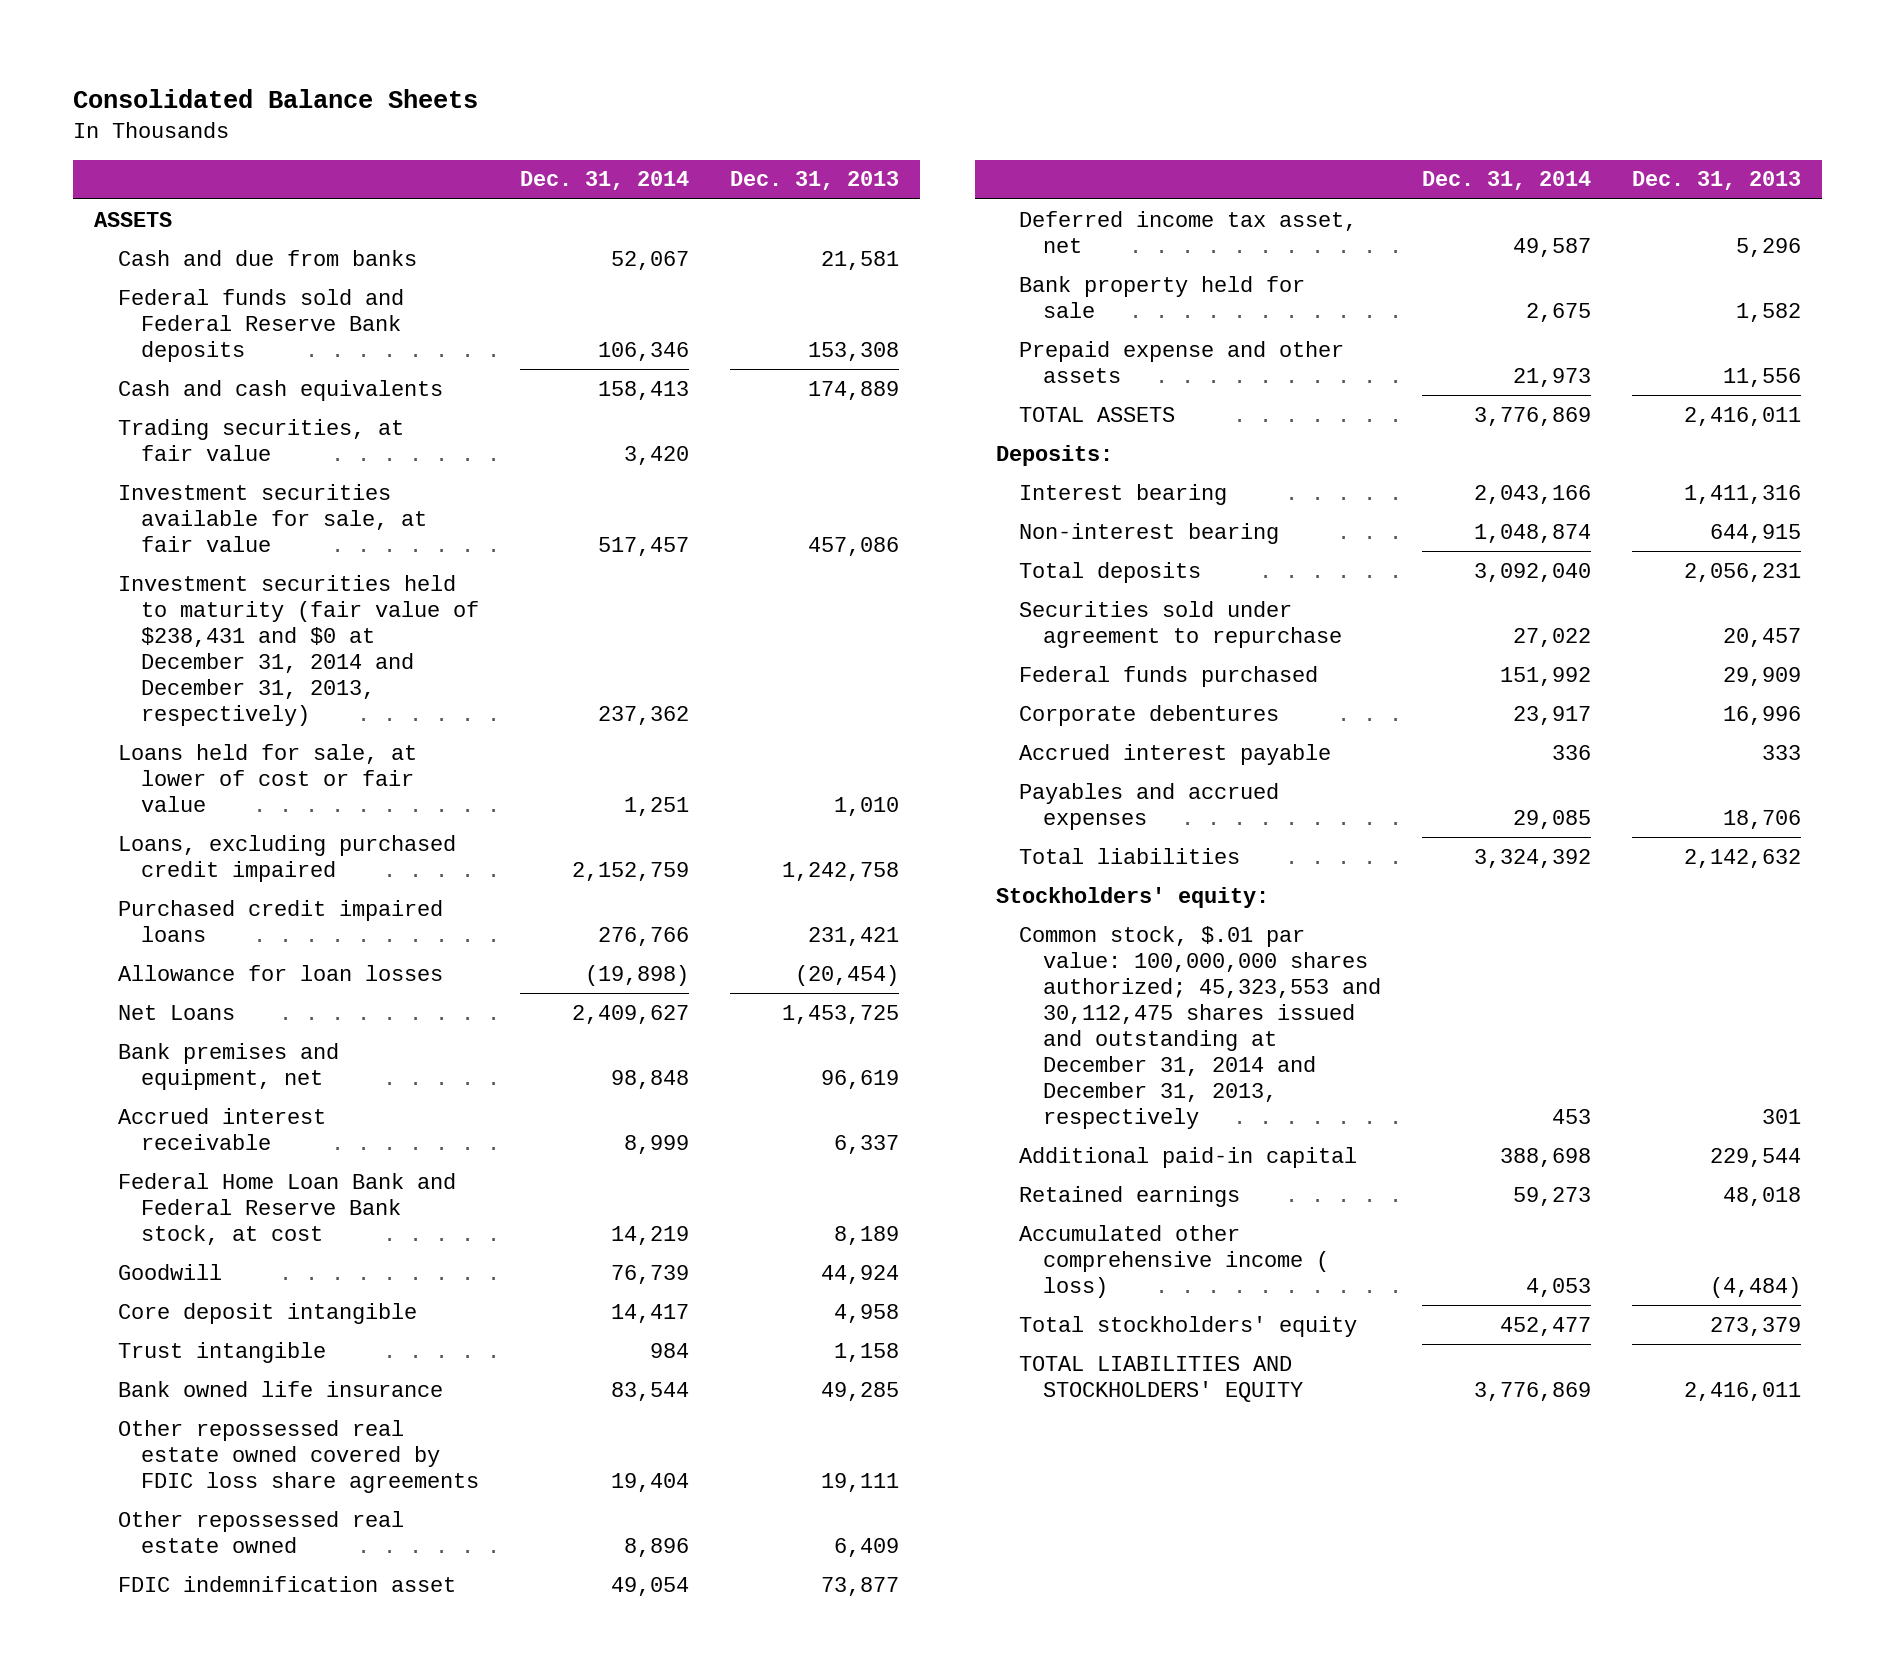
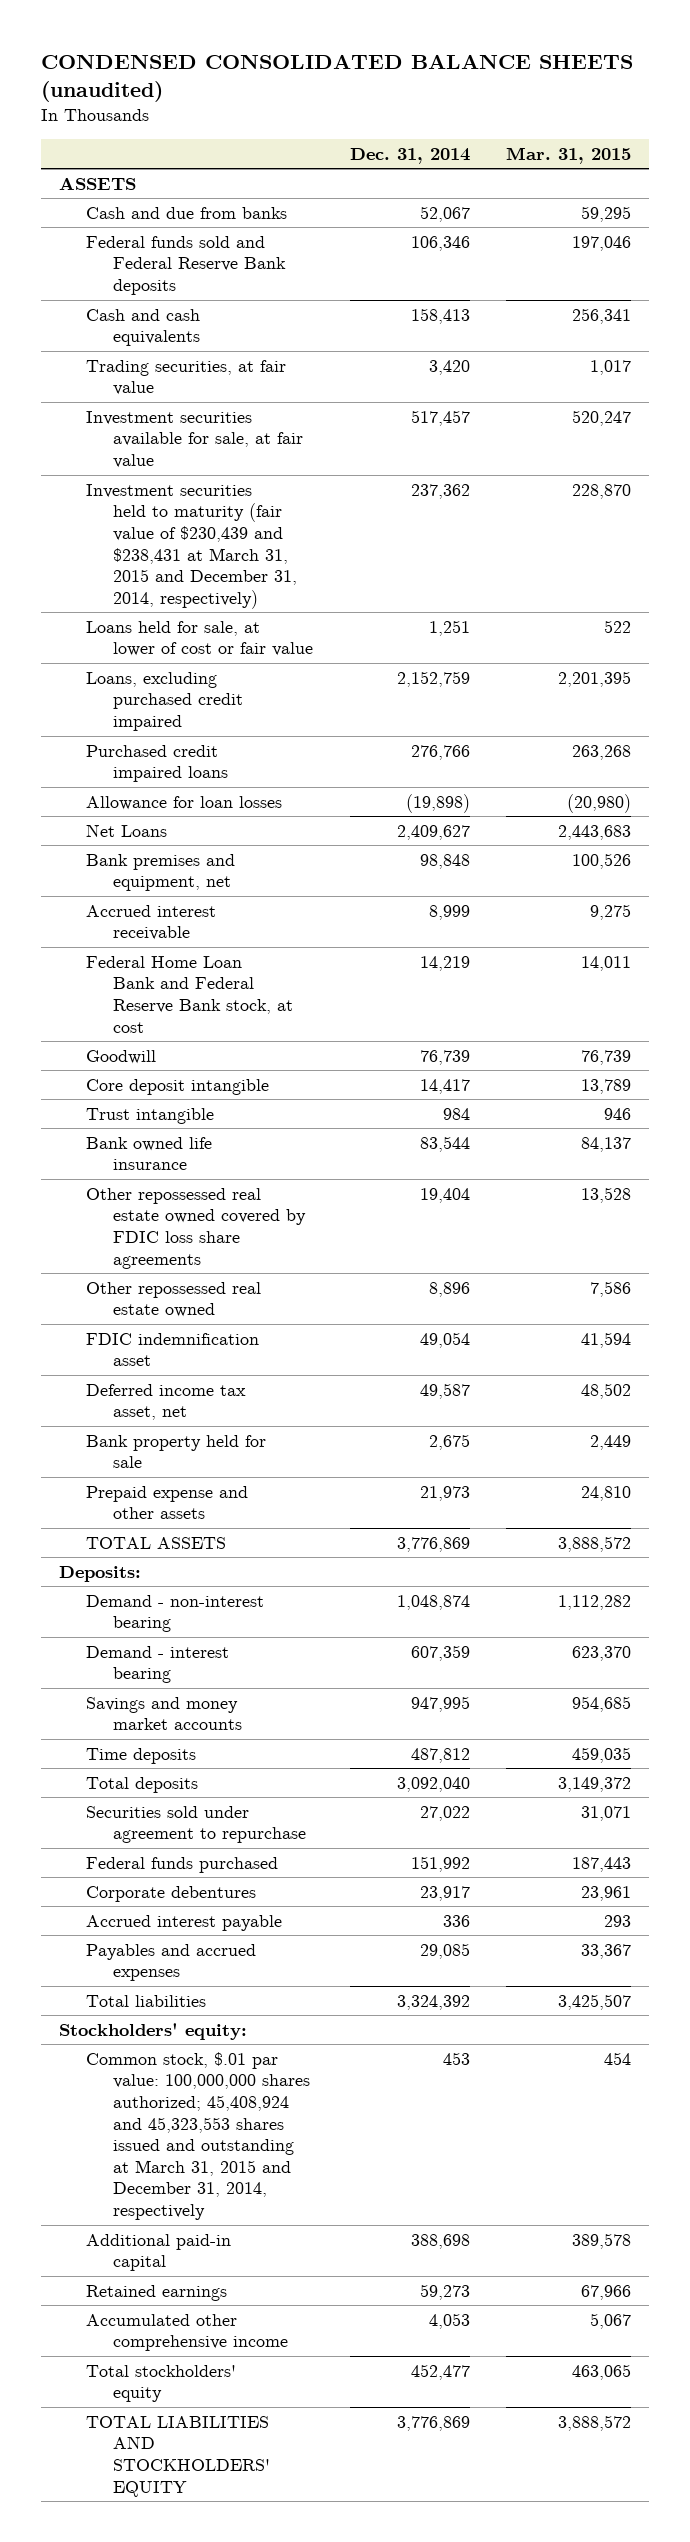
- Consolidated Balance Sheets
+ CONDENSED CONSOLIDATED BALANCE SHEETS (unaudited)
- | Dec. 31, 2014 | Dec. 31, 2013
+ | Dec. 31, 2014 | Mar. 31, 2015
- Investment securities held to maturity (fair value of $238,431 and $0 at December 31, 2014 and December 31, 2013, respectively) | 237,362 |
+ Investment securities held to maturity (fair value of $230,439 and $238,431 at March 31, 2015 and December 31, 2014, respectively) | 237,362 | 228,870
- Interest bearing | 2,043,166 | 1,411,316
- Non-interest bearing | 1,048,874 | 644,915
+ Demand - non-interest bearing | 1,048,874 | 1,112,282
+ Demand - interest bearing | 607,359 | 623,370
+ Savings and money market accounts | 947,995 | 954,685
+ Time deposits | 487,812 | 459,035
- Common stock, $.01 par value: 100,000,000 shares authorized; 45,323,553 and 30,112,475 shares issued and outstanding at December 31, 2014 and December 31, 2013, respectively | 453 | 301
+ Common stock, $.01 par value: 100,000,000 shares authorized; 45,408,924 and 45,323,553 shares issued and outstanding at March 31, 2015 and December 31, 2014, respectively | 453 | 454
- Accumulated other comprehensive income ( loss) | 4,053 | (4,484)
+ Accumulated other comprehensive income | 4,053 | 5,067

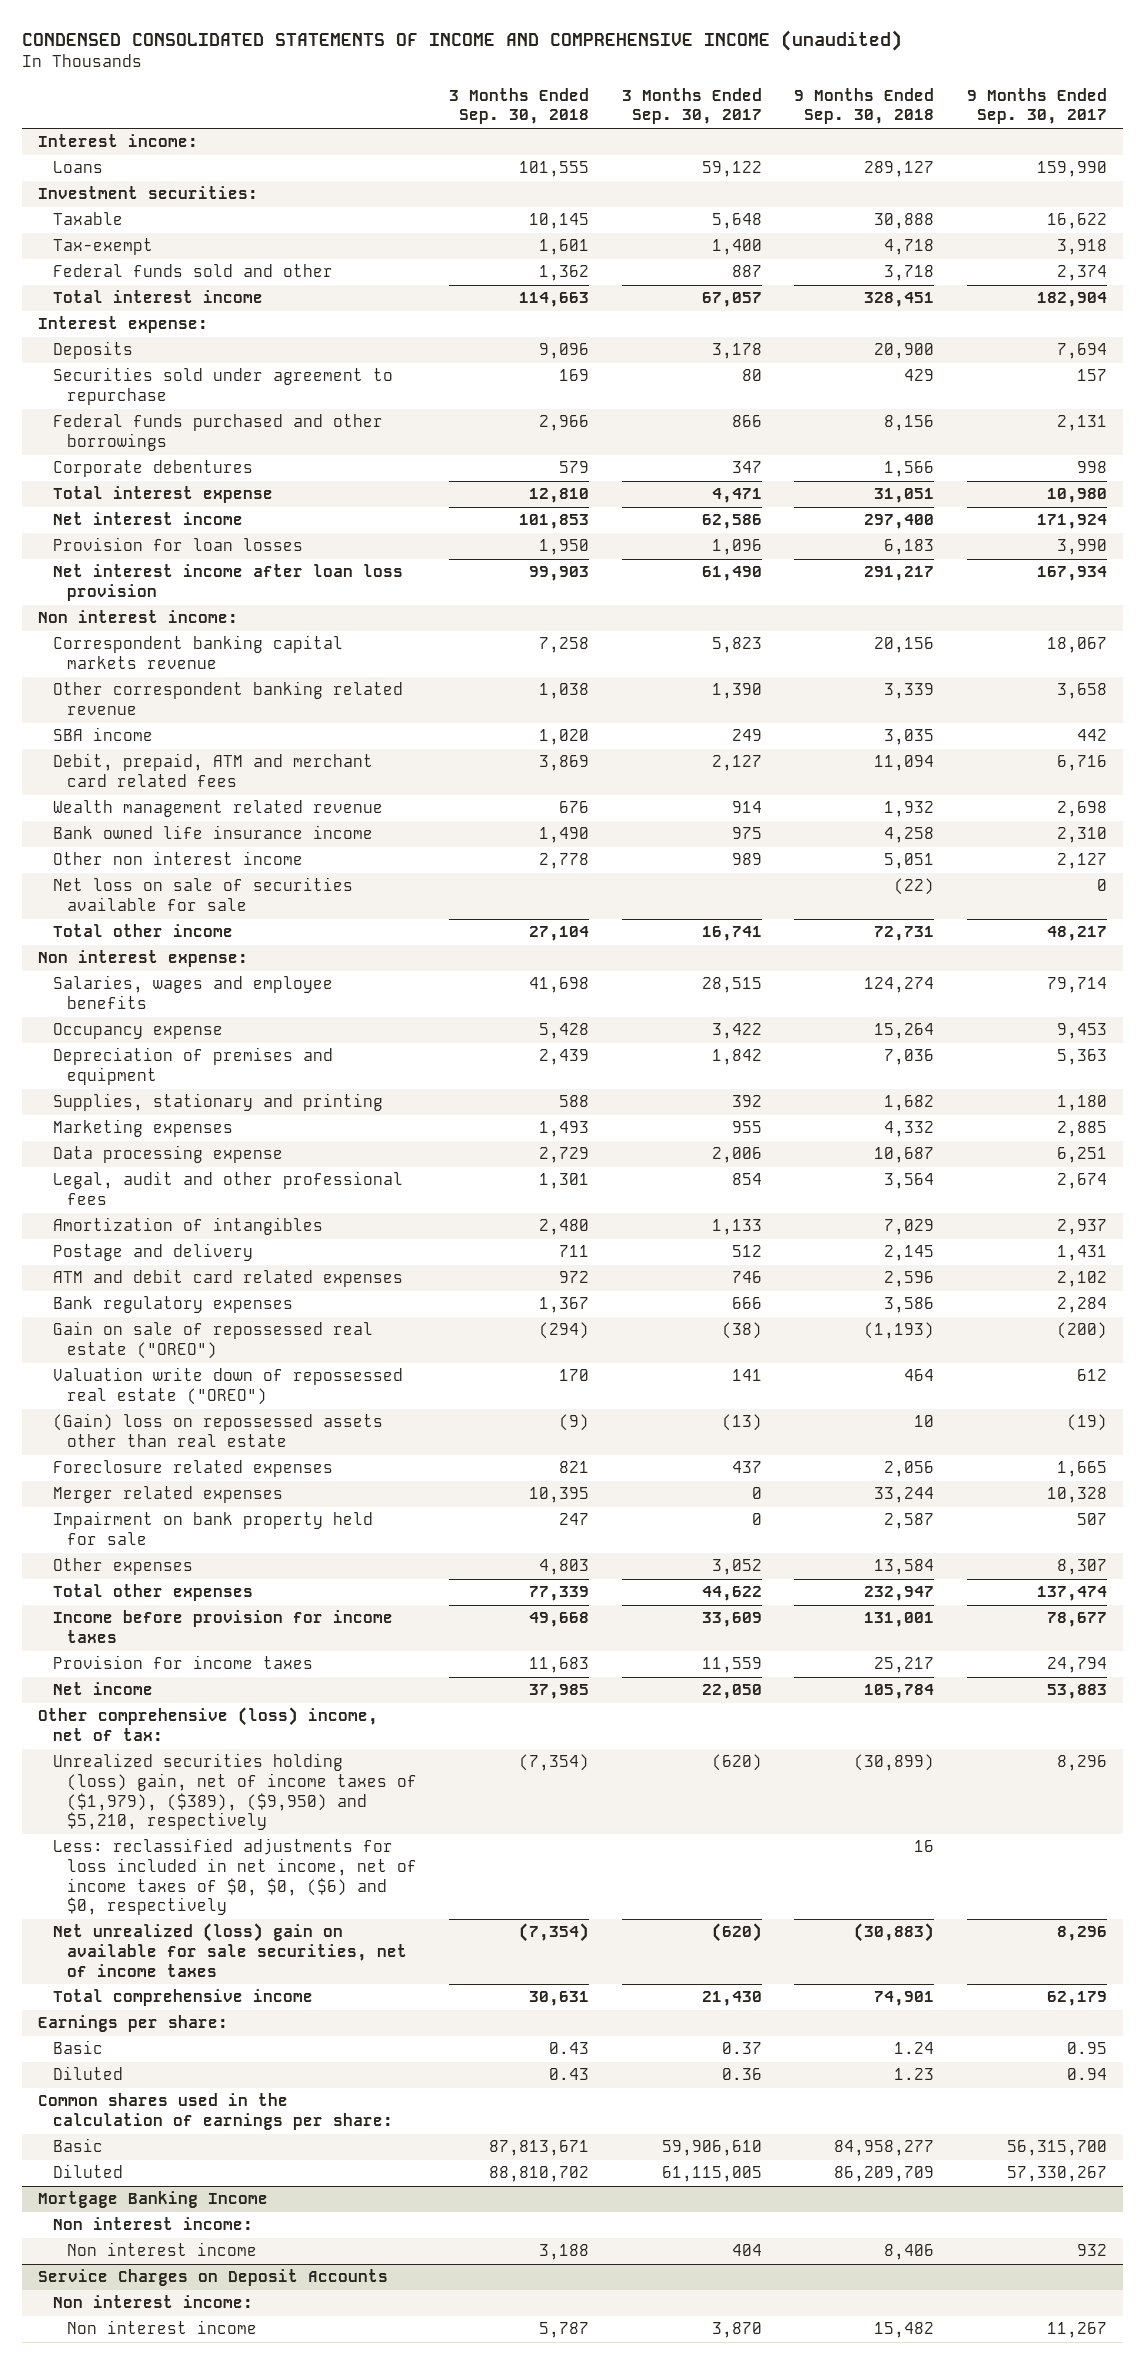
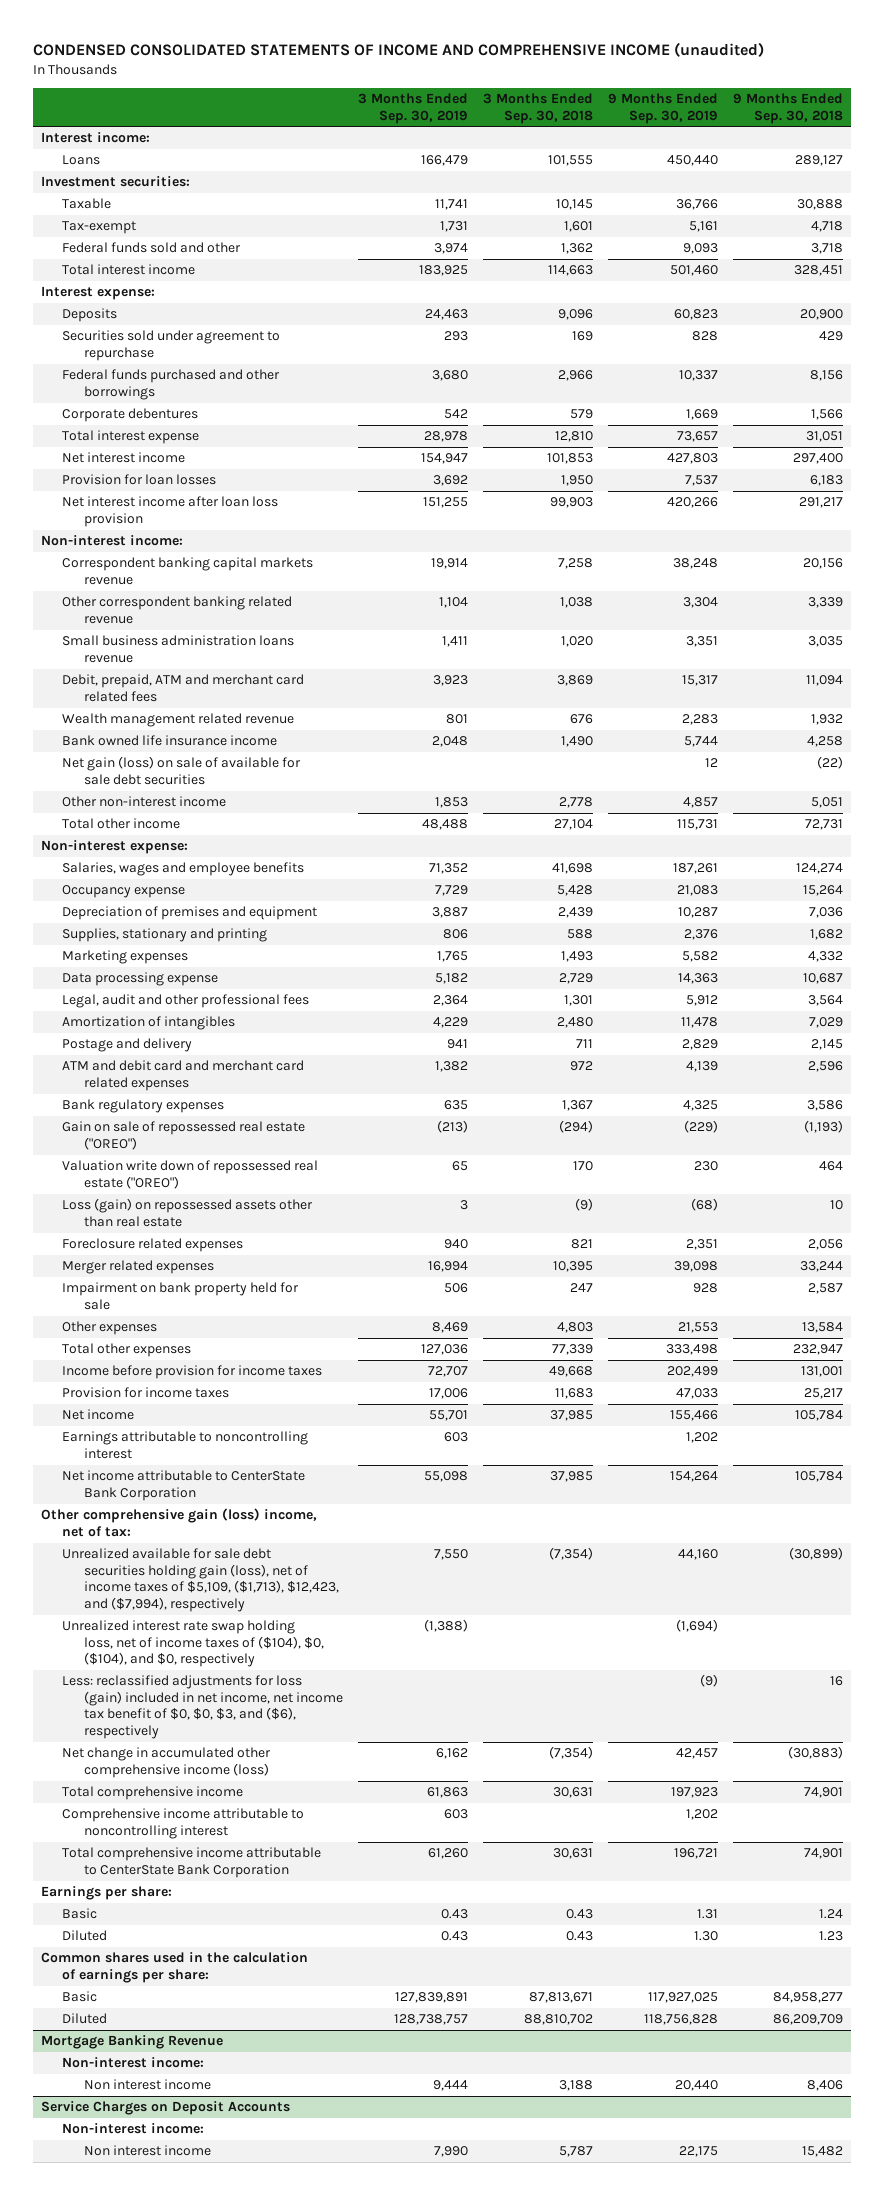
- | 3 Months Ended Sep. 30, 2018 | 3 Months Ended Sep. 30, 2017 | 9 Months Ended Sep. 30, 2018 | 9 Months Ended Sep. 30, 2017
+ | 3 Months Ended Sep. 30, 2019 | 3 Months Ended Sep. 30, 2018 | 9 Months Ended Sep. 30, 2019 | 9 Months Ended Sep. 30, 2018
- Non interest income:
+ Non-interest income:
- SBA income | 1,020 | 249 | 3,035 | 442
+ Small business administration loans revenue | 1,411 | 1,020 | 3,351 | 3,035
- Other non interest income | 2,778 | 989 | 5,051 | 2,127
- Net loss on sale of securities available for sale | | | (22) | 0
+ Net gain (loss) on sale of available for sale debt securities | | | 12 | (22)
+ Other non-interest income | 1,853 | 2,778 | 4,857 | 5,051
- Non interest expense:
+ Non-interest expense:
- ATM and debit card related expenses | 972 | 746 | 2,596 | 2,102
+ ATM and debit card and merchant card related expenses | 1,382 | 972 | 4,139 | 2,596
- (Gain) loss on repossessed assets other than real estate | (9) | (13) | 10 | (19)
+ Loss (gain) on repossessed assets other than real estate | 3 | (9) | (68) | 10
- Other comprehensive (loss) income, net of tax:
- Unrealized securities holding (loss) gain, net of income taxes of ($1,979), ($389), ($9,950) and $5,210, respectively | (7,354) | (620) | (30,899) | 8,296
- Less: reclassified adjustments for loss included in net income, net of income taxes of $0, $0, ($6) and $0, respectively | | | 16 |
- Net unrealized (loss) gain on available for sale securities, net of income taxes | (7,354) | (620) | (30,883) | 8,296
+ Earnings attributable to noncontrolling interest | 603 | | 1,202 |
+ Net income attributable to CenterState Bank Corporation | 55,098 | 37,985 | 154,264 | 105,784
+ Other comprehensive gain (loss) income, net of tax:
+ Unrealized available for sale debt securities holding gain (loss), net of income taxes of $5,109, ($1,713), $12,423, and ($7,994), respectively | 7,550 | (7,354) | 44,160 | (30,899)
+ Unrealized interest rate swap holding loss, net of income taxes of ($104), $0, ($104), and $0, respectively | (1,388) | | (1,694) |
+ Less: reclassified adjustments for loss (gain) included in net income, net income tax benefit of $0, $0, $3, and ($6), respectively | | | (9) | 16
+ Net change in accumulated other comprehensive income (loss) | 6,162 | (7,354) | 42,457 | (30,883)
+ Comprehensive income attributable to noncontrolling interest | 603 | | 1,202 |
+ Total comprehensive income attributable to CenterState Bank Corporation | 61,260 | 30,631 | 196,721 | 74,901
- Mortgage Banking Income
- Non interest income:
+ Mortgage Banking Revenue
+ Non-interest income:
@ Service Charges on Deposit Accounts
- Non interest income:
+ Non-interest income:

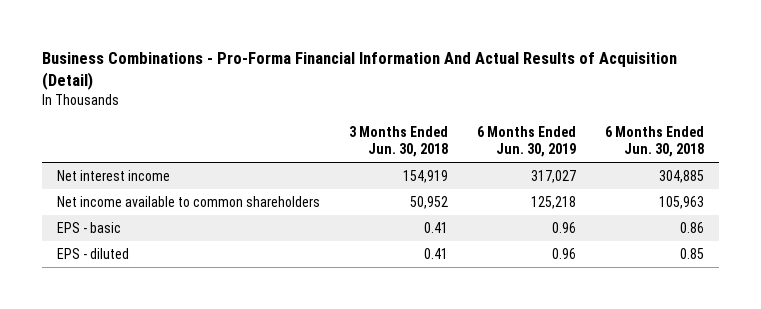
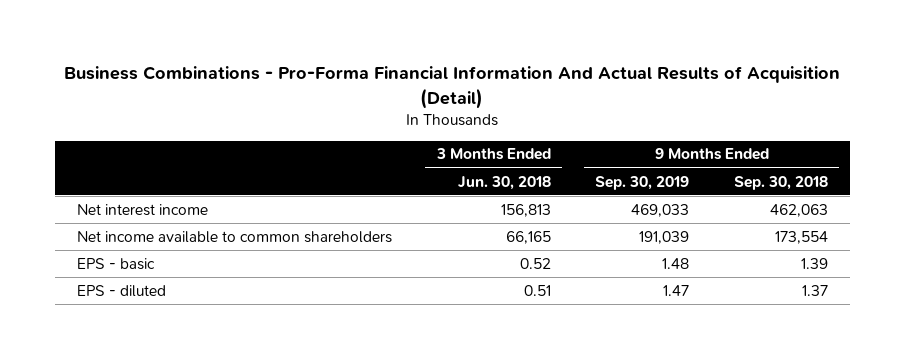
- | 3 Months Ended Jun. 30, 2018 | 6 Months Ended Jun. 30, 2019 | 6 Months Ended Jun. 30, 2018
+ | 3 Months Ended Jun. 30, 2018 | 9 Months Ended Sep. 30, 2019 | 9 Months Ended Sep. 30, 2018
- Net interest income | 154,919 | 317,027 | 304,885
- Net income available to common shareholders | 50,952 | 125,218 | 105,963
- EPS - basic | 0.41 | 0.96 | 0.86
- EPS - diluted | 0.41 | 0.96 | 0.85
+ Net interest income | 156,813 | 469,033 | 462,063
+ Net income available to common shareholders | 66,165 | 191,039 | 173,554
+ EPS - basic | 0.52 | 1.48 | 1.39
+ EPS - diluted | 0.51 | 1.47 | 1.37

